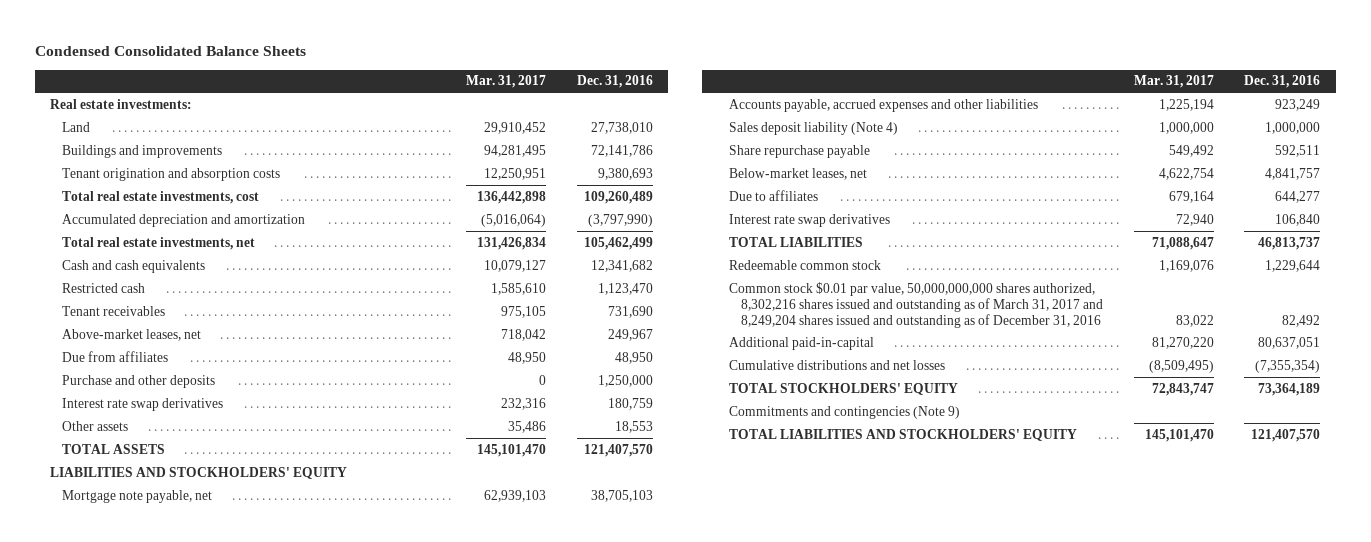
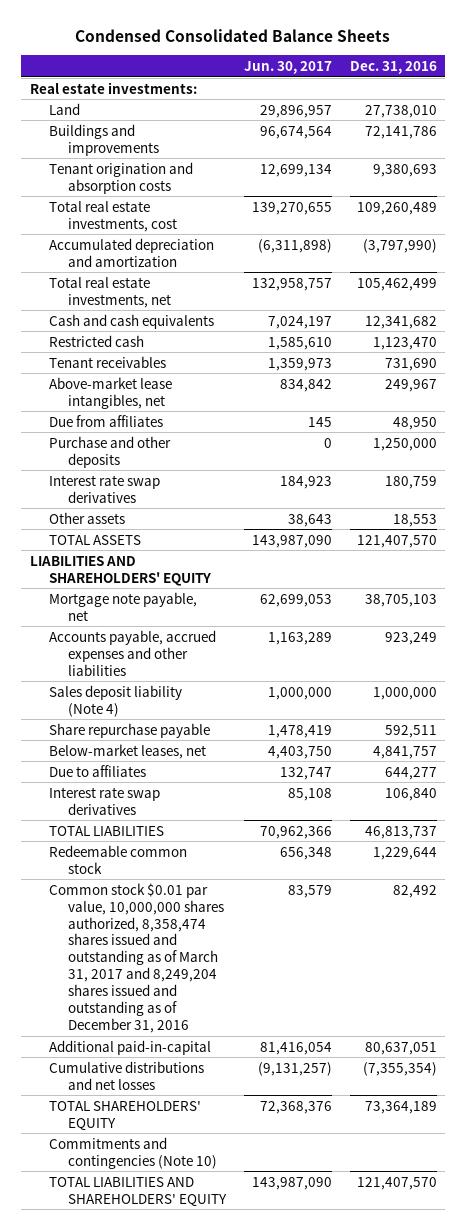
- | Mar. 31, 2017 | Dec. 31, 2016
+ | Jun. 30, 2017 | Dec. 31, 2016
- Above-market leases, net | 718,042 | 249,967
+ Above-market lease intangibles, net | 834,842 | 249,967
- LIABILITIES AND STOCKHOLDERS' EQUITY
+ LIABILITIES AND SHAREHOLDERS' EQUITY
- Common stock $0.01 par value, 50,000,000,000 shares authorized, 8,302,216 shares issued and outstanding as of March 31, 2017 and 8,249,204 shares issued and outstanding as of December 31, 2016 | 83,022 | 82,492
+ Common stock $0.01 par value, 10,000,000 shares authorized, 8,358,474 shares issued and outstanding as of March 31, 2017 and 8,249,204 shares issued and outstanding as of December 31, 2016 | 83,579 | 82,492
- TOTAL STOCKHOLDERS' EQUITY | 72,843,747 | 73,364,189
- Commitments and contingencies (Note 9)
- TOTAL LIABILITIES AND STOCKHOLDERS' EQUITY | 145,101,470 | 121,407,570
+ TOTAL SHAREHOLDERS' EQUITY | 72,368,376 | 73,364,189
+ Commitments and contingencies (Note 10)
+ TOTAL LIABILITIES AND SHAREHOLDERS' EQUITY | 143,987,090 | 121,407,570

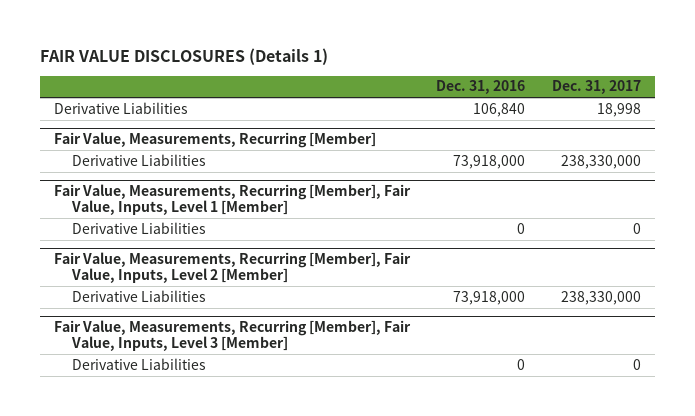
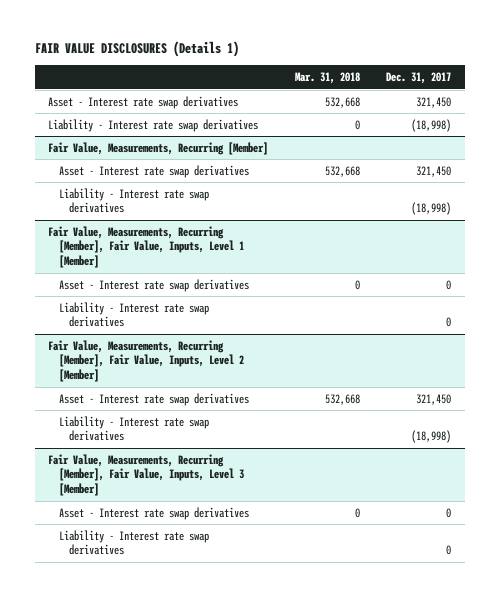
- | Dec. 31, 2016 | Dec. 31, 2017
+ | Mar. 31, 2018 | Dec. 31, 2017
- Derivative Liabilities | 106,840 | 18,998
+ Asset - Interest rate swap derivatives | 532,668 | 321,450
+ Liability - Interest rate swap derivatives | 0 | (18,998)
@ Fair Value, Measurements, Recurring [Member]
- Derivative Liabilities | 73,918,000 | 238,330,000
+ Asset - Interest rate swap derivatives | 532,668 | 321,450
+ Liability - Interest rate swap derivatives | | (18,998)
@ Fair Value, Measurements, Recurring [Member], Fair Value, Inputs, Level 1 [Member]
- Derivative Liabilities | 0 | 0
+ Asset - Interest rate swap derivatives | 0 | 0
+ Liability - Interest rate swap derivatives | | 0
@ Fair Value, Measurements, Recurring [Member], Fair Value, Inputs, Level 2 [Member]
- Derivative Liabilities | 73,918,000 | 238,330,000
+ Asset - Interest rate swap derivatives | 532,668 | 321,450
+ Liability - Interest rate swap derivatives | | (18,998)
@ Fair Value, Measurements, Recurring [Member], Fair Value, Inputs, Level 3 [Member]
- Derivative Liabilities | 0 | 0
+ Asset - Interest rate swap derivatives | 0 | 0
+ Liability - Interest rate swap derivatives | | 0

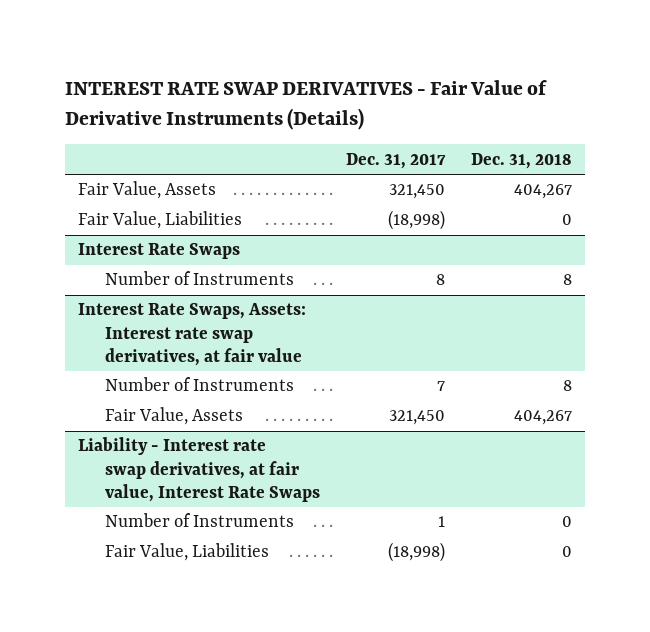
- FAIR VALUE DISCLOSURES (Details 1)
+ INTEREST RATE SWAP DERIVATIVES - Fair Value of Derivative Instruments (Details)
- | Mar. 31, 2018 | Dec. 31, 2017
+ | Dec. 31, 2017 | Dec. 31, 2018
- Asset - Interest rate swap derivatives | 532,668 | 321,450
- Liability - Interest rate swap derivatives | 0 | (18,998)
- Fair Value, Measurements, Recurring [Member]
- Asset - Interest rate swap derivatives | 532,668 | 321,450
- Liability - Interest rate swap derivatives | | (18,998)
- Fair Value, Measurements, Recurring [Member], Fair Value, Inputs, Level 1 [Member]
- Asset - Interest rate swap derivatives | 0 | 0
- Liability - Interest rate swap derivatives | | 0
- Fair Value, Measurements, Recurring [Member], Fair Value, Inputs, Level 2 [Member]
- Asset - Interest rate swap derivatives | 532,668 | 321,450
- Liability - Interest rate swap derivatives | | (18,998)
- Fair Value, Measurements, Recurring [Member], Fair Value, Inputs, Level 3 [Member]
- Asset - Interest rate swap derivatives | 0 | 0
- Liability - Interest rate swap derivatives | | 0
+ Fair Value, Assets | 321,450 | 404,267
+ Fair Value, Liabilities | (18,998) | 0
+ Interest Rate Swaps
+ Number of Instruments | 8 | 8
+ Interest Rate Swaps, Assets: Interest rate swap derivatives, at fair value
+ Number of Instruments | 7 | 8
+ Fair Value, Assets | 321,450 | 404,267
+ Liability - Interest rate swap derivatives, at fair value, Interest Rate Swaps
+ Number of Instruments | 1 | 0
+ Fair Value, Liabilities | (18,998) | 0

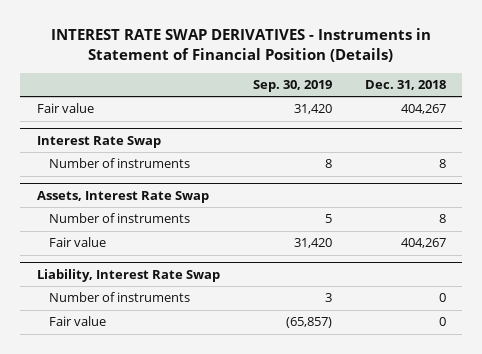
- INTEREST RATE SWAP DERIVATIVES - Fair Value of Derivative Instruments (Details)
+ INTEREST RATE SWAP DERIVATIVES - Instruments in Statement of Financial Position (Details)
- | Dec. 31, 2017 | Dec. 31, 2018
+ | Sep. 30, 2019 | Dec. 31, 2018
- Fair Value, Assets | 321,450 | 404,267
- Fair Value, Liabilities | (18,998) | 0
- Interest Rate Swaps
- Number of Instruments | 8 | 8
- Interest Rate Swaps, Assets: Interest rate swap derivatives, at fair value
- Number of Instruments | 7 | 8
- Fair Value, Assets | 321,450 | 404,267
- Liability - Interest rate swap derivatives, at fair value, Interest Rate Swaps
- Number of Instruments | 1 | 0
- Fair Value, Liabilities | (18,998) | 0
+ Fair value | 31,420 | 404,267
+ Interest Rate Swap
+ Number of instruments | 8 | 8
+ Assets, Interest Rate Swap
+ Number of instruments | 5 | 8
+ Fair value | 31,420 | 404,267
+ Liability, Interest Rate Swap
+ Number of instruments | 3 | 0
+ Fair value | (65,857) | 0

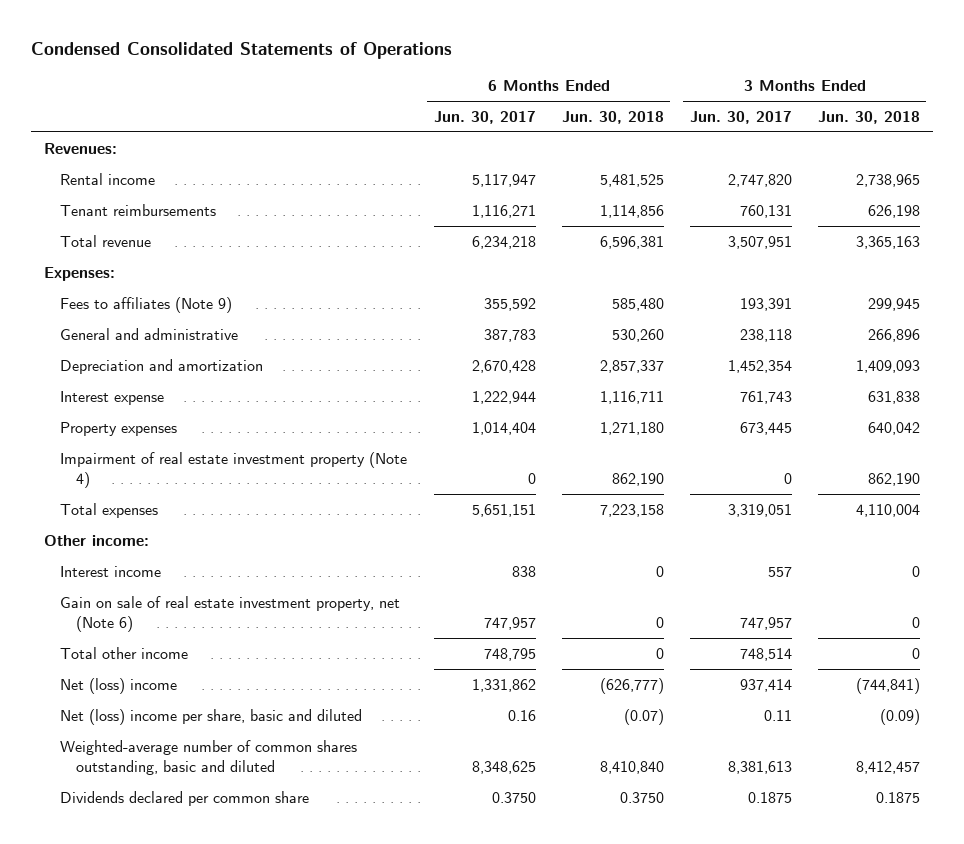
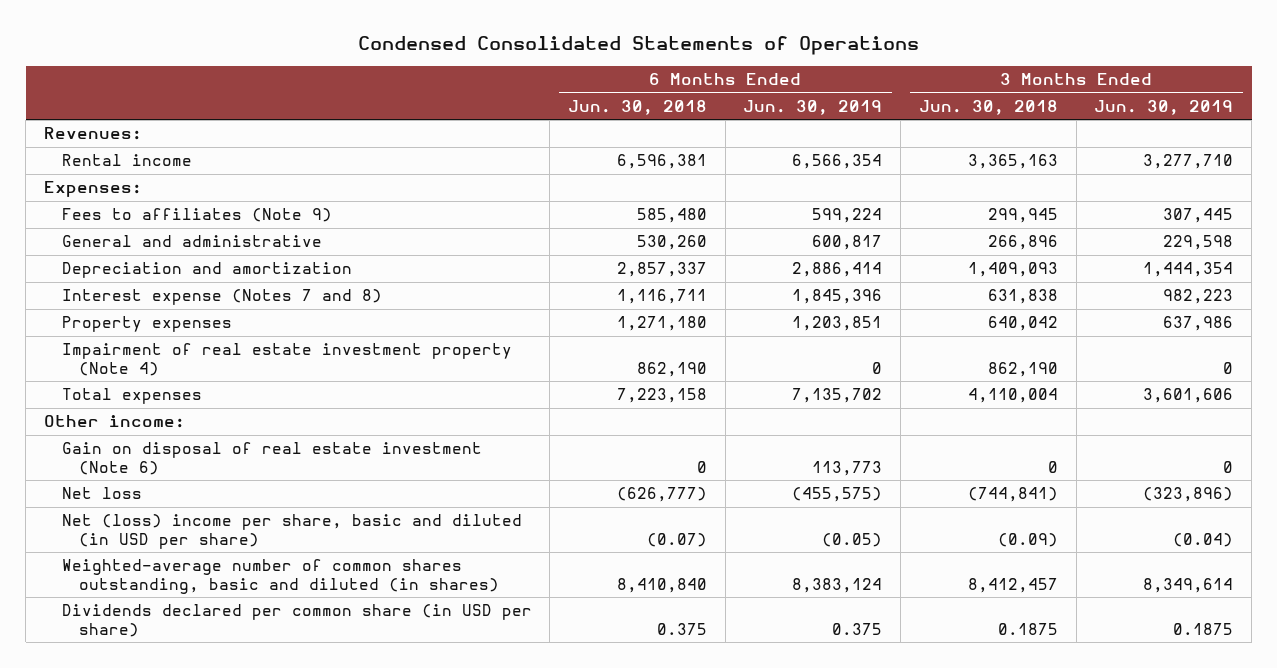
- | 6 Months Ended Jun. 30, 2017 | 6 Months Ended Jun. 30, 2018 | 3 Months Ended Jun. 30, 2017 | 3 Months Ended Jun. 30, 2018
+ | 6 Months Ended Jun. 30, 2018 | 6 Months Ended Jun. 30, 2019 | 3 Months Ended Jun. 30, 2018 | 3 Months Ended Jun. 30, 2019
- Rental income | 5,117,947 | 5,481,525 | 2,747,820 | 2,738,965
- Tenant reimbursements | 1,116,271 | 1,114,856 | 760,131 | 626,198
- Total revenue | 6,234,218 | 6,596,381 | 3,507,951 | 3,365,163
+ Rental income | 6,596,381 | 6,566,354 | 3,365,163 | 3,277,710
- Interest expense | 1,222,944 | 1,116,711 | 761,743 | 631,838
+ Interest expense (Notes 7 and 8) | 1,116,711 | 1,845,396 | 631,838 | 982,223
- Interest income | 838 | 0 | 557 | 0
- Gain on sale of real estate investment property, net (Note 6) | 747,957 | 0 | 747,957 | 0
- Total other income | 748,795 | 0 | 748,514 | 0
- Net (loss) income | 1,331,862 | (626,777) | 937,414 | (744,841)
- Net (loss) income per share, basic and diluted | 0.16 | (0.07) | 0.11 | (0.09)
- Weighted-average number of common shares outstanding, basic and diluted | 8,348,625 | 8,410,840 | 8,381,613 | 8,412,457
- Dividends declared per common share | 0.3750 | 0.3750 | 0.1875 | 0.1875
+ Gain on disposal of real estate investment (Note 6) | 0 | 113,773 | 0 | 0
+ Net loss | (626,777) | (455,575) | (744,841) | (323,896)
+ Net (loss) income per share, basic and diluted (in USD per share) | (0.07) | (0.05) | (0.09) | (0.04)
+ Weighted-average number of common shares outstanding, basic and diluted (in shares) | 8,410,840 | 8,383,124 | 8,412,457 | 8,349,614
+ Dividends declared per common share (in USD per share) | 0.375 | 0.375 | 0.1875 | 0.1875

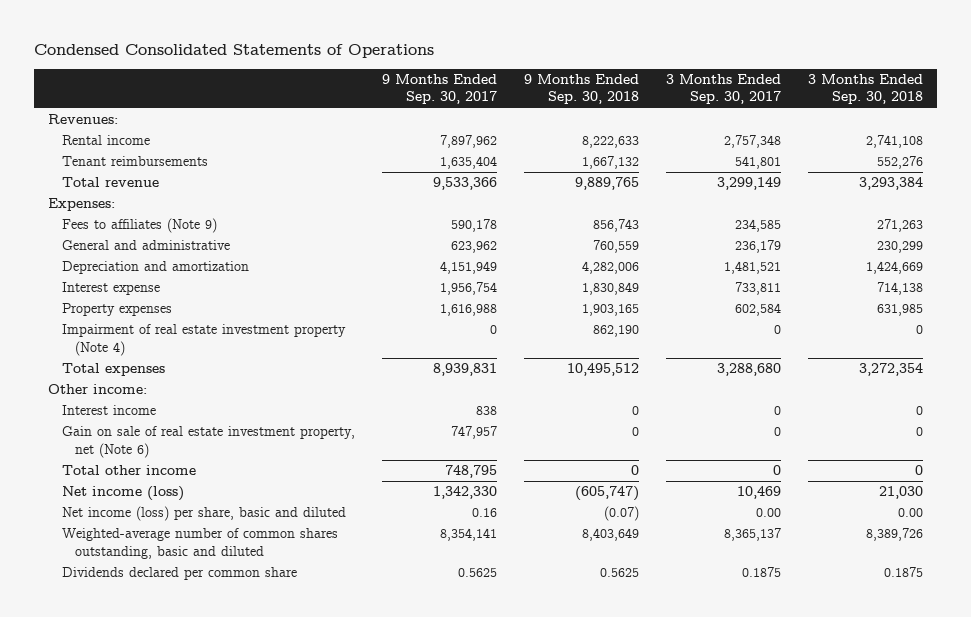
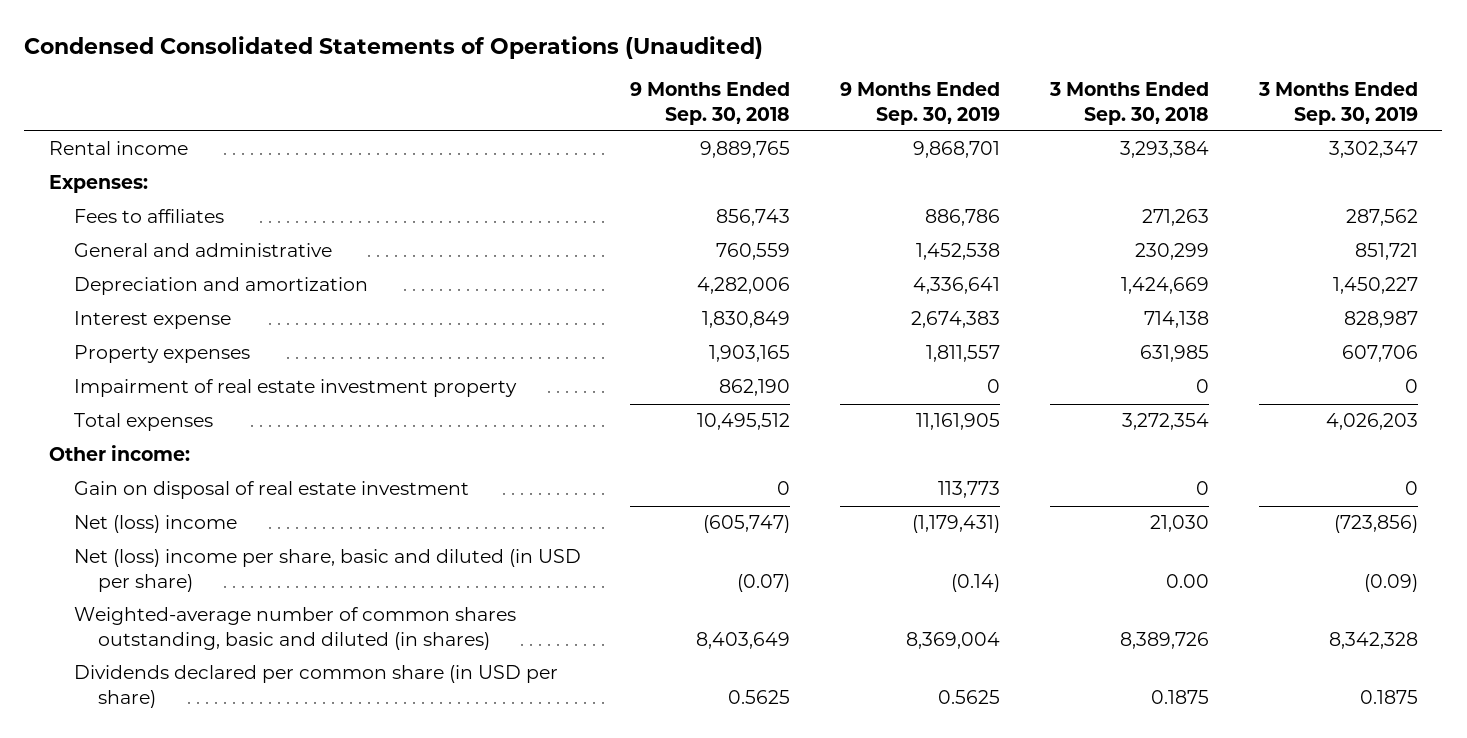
- Condensed Consolidated Statements of Operations
+ Condensed Consolidated Statements of Operations (Unaudited)
- | 9 Months Ended Sep. 30, 2017 | 9 Months Ended Sep. 30, 2018 | 3 Months Ended Sep. 30, 2017 | 3 Months Ended Sep. 30, 2018
+ | 9 Months Ended Sep. 30, 2018 | 9 Months Ended Sep. 30, 2019 | 3 Months Ended Sep. 30, 2018 | 3 Months Ended Sep. 30, 2019
- Revenues:
- Rental income | 7,897,962 | 8,222,633 | 2,757,348 | 2,741,108
- Tenant reimbursements | 1,635,404 | 1,667,132 | 541,801 | 552,276
- Total revenue | 9,533,366 | 9,889,765 | 3,299,149 | 3,293,384
+ Rental income | 9,889,765 | 9,868,701 | 3,293,384 | 3,302,347
- Fees to affiliates (Note 9) | 590,178 | 856,743 | 234,585 | 271,263
+ Fees to affiliates | 856,743 | 886,786 | 271,263 | 287,562
- Impairment of real estate investment property (Note 4) | 0 | 862,190 | 0 | 0
+ Impairment of real estate investment property | 862,190 | 0 | 0 | 0
- Interest income | 838 | 0 | 0 | 0
- Gain on sale of real estate investment property, net (Note 6) | 747,957 | 0 | 0 | 0
- Total other income | 748,795 | 0 | 0 | 0
- Net income (loss) | 1,342,330 | (605,747) | 10,469 | 21,030
- Net income (loss) per share, basic and diluted | 0.16 | (0.07) | 0.00 | 0.00
- Weighted-average number of common shares outstanding, basic and diluted | 8,354,141 | 8,403,649 | 8,365,137 | 8,389,726
- Dividends declared per common share | 0.5625 | 0.5625 | 0.1875 | 0.1875
+ Gain on disposal of real estate investment | 0 | 113,773 | 0 | 0
+ Net (loss) income | (605,747) | (1,179,431) | 21,030 | (723,856)
+ Net (loss) income per share, basic and diluted (in USD per share) | (0.07) | (0.14) | 0.00 | (0.09)
+ Weighted-average number of common shares outstanding, basic and diluted (in shares) | 8,403,649 | 8,369,004 | 8,389,726 | 8,342,328
+ Dividends declared per common share (in USD per share) | 0.5625 | 0.5625 | 0.1875 | 0.1875

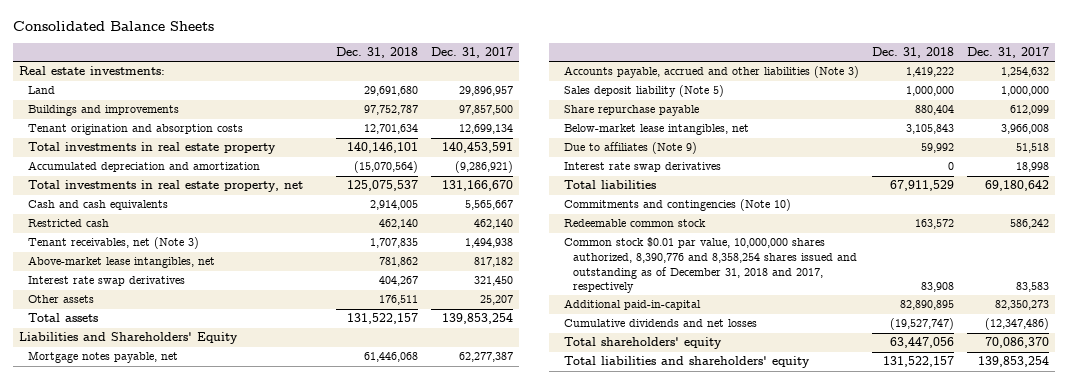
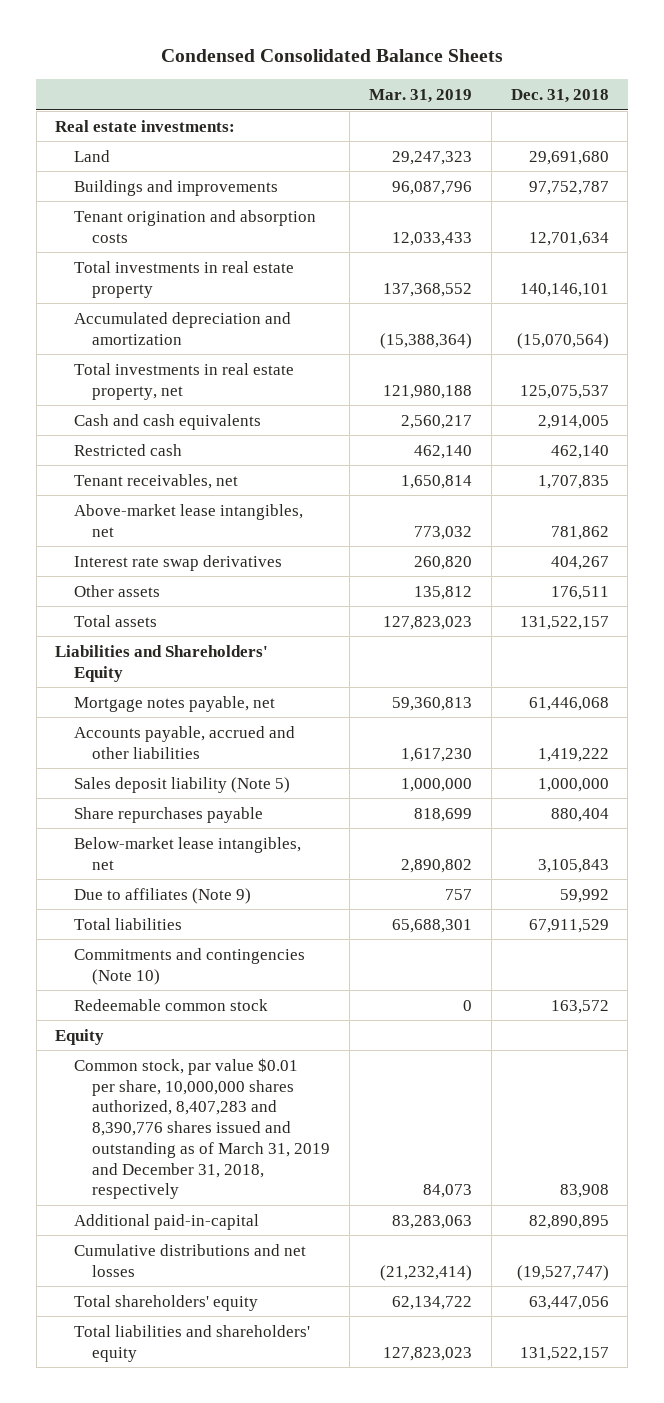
- Consolidated Balance Sheets
+ Condensed Consolidated Balance Sheets
- | Dec. 31, 2018 | Dec. 31, 2017
+ | Mar. 31, 2019 | Dec. 31, 2018
- Tenant receivables, net (Note 3) | 1,707,835 | 1,494,938
+ Tenant receivables, net | 1,650,814 | 1,707,835
- Accounts payable, accrued and other liabilities (Note 3) | 1,419,222 | 1,254,632
+ Accounts payable, accrued and other liabilities | 1,617,230 | 1,419,222
- Share repurchase payable | 880,404 | 612,099
+ Share repurchases payable | 818,699 | 880,404
- Interest rate swap derivatives | 0 | 18,998
- Common stock $0.01 par value, 10,000,000 shares authorized, 8,390,776 and 8,358,254 shares issued and outstanding as of December 31, 2018 and 2017, respectively | 83,908 | 83,583
+ Equity
+ Common stock, par value $0.01 per share, 10,000,000 shares authorized, 8,407,283 and 8,390,776 shares issued and outstanding as of March 31, 2019 and December 31, 2018, respectively | 84,073 | 83,908
- Cumulative dividends and net losses | (19,527,747) | (12,347,486)
+ Cumulative distributions and net losses | (21,232,414) | (19,527,747)

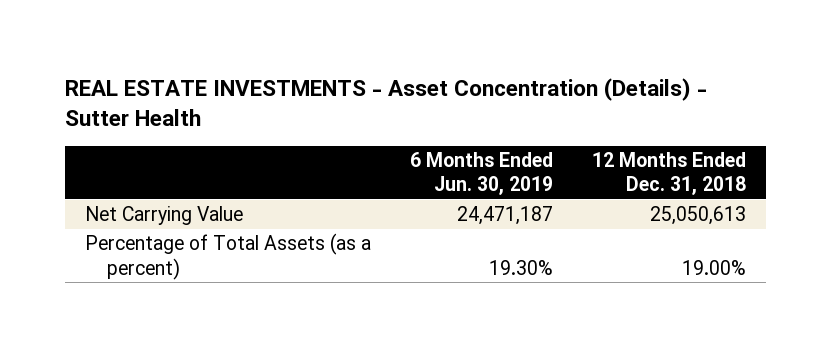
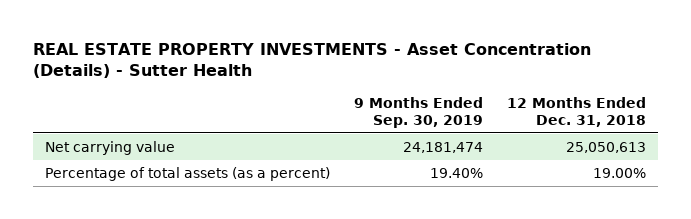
- REAL ESTATE INVESTMENTS - Asset Concentration (Details) - Sutter Health
+ REAL ESTATE PROPERTY INVESTMENTS - Asset Concentration (Details) - Sutter Health
- | 6 Months Ended Jun. 30, 2019 | 12 Months Ended Dec. 31, 2018
+ | 9 Months Ended Sep. 30, 2019 | 12 Months Ended Dec. 31, 2018
- Net Carrying Value | 24,471,187 | 25,050,613
- Percentage of Total Assets (as a percent) | 19.30% | 19.00%
+ Net carrying value | 24,181,474 | 25,050,613
+ Percentage of total assets (as a percent) | 19.40% | 19.00%

